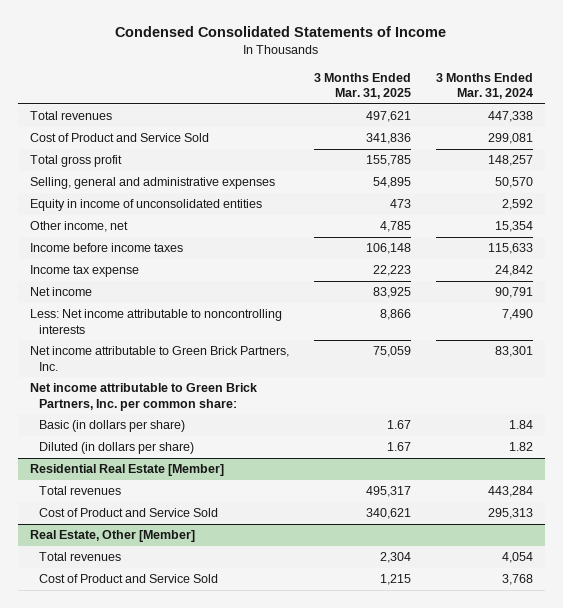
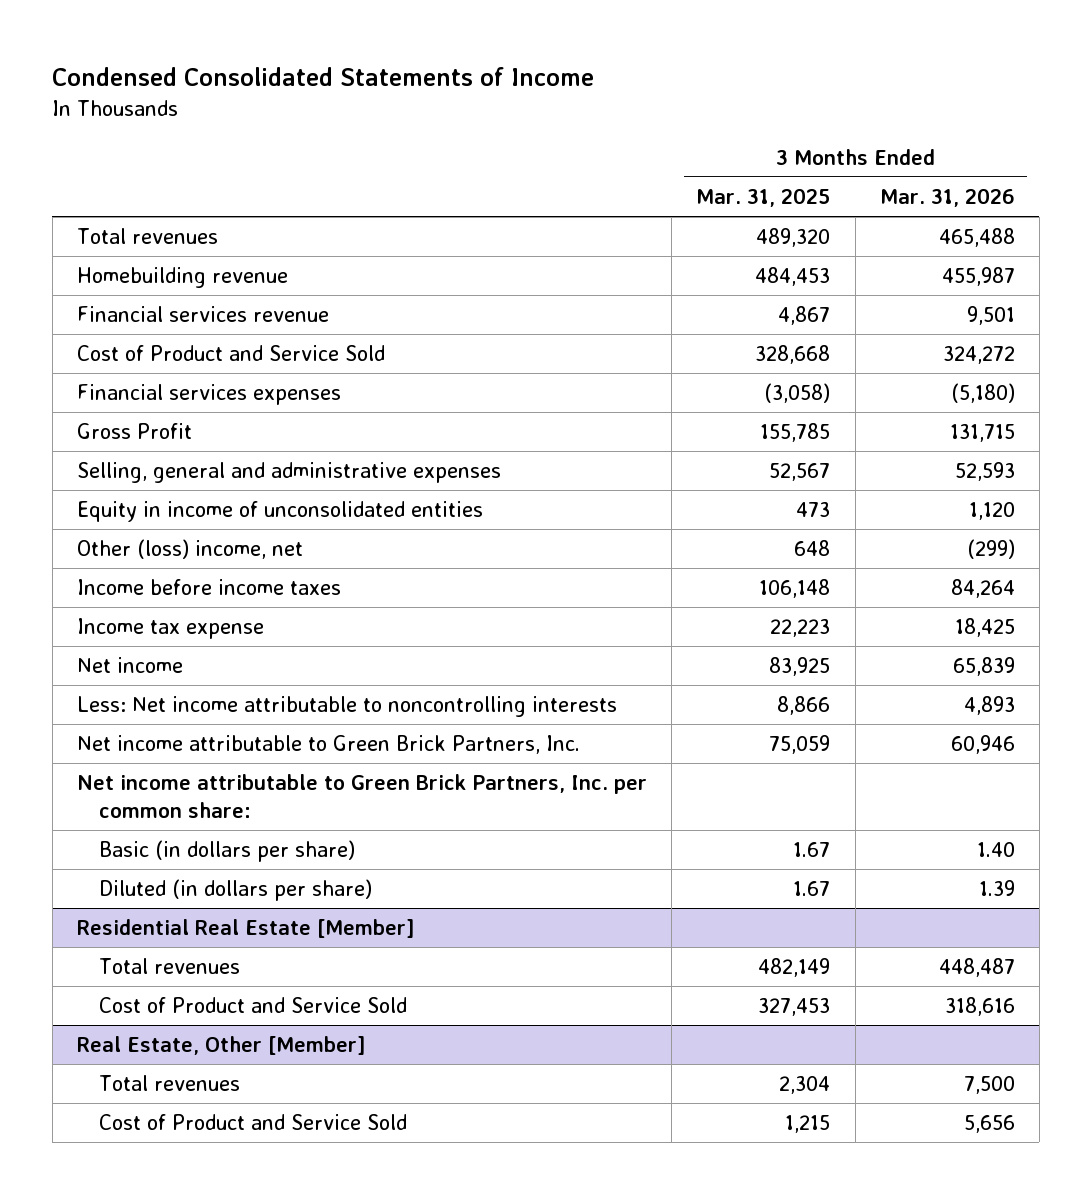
- | 3 Months Ended Mar. 31, 2025 | 3 Months Ended Mar. 31, 2024
+ | 3 Months Ended Mar. 31, 2025 | 3 Months Ended Mar. 31, 2026
- Total revenues | 497,621 | 447,338
- Cost of Product and Service Sold | 341,836 | 299,081
- Total gross profit | 155,785 | 148,257
- Selling, general and administrative expenses | 54,895 | 50,570
+ Total revenues | 489,320 | 465,488
+ Homebuilding revenue | 484,453 | 455,987
+ Financial services revenue | 4,867 | 9,501
+ Cost of Product and Service Sold | 328,668 | 324,272
+ Financial services expenses | (3,058) | (5,180)
+ Gross Profit | 155,785 | 131,715
+ Selling, general and administrative expenses | 52,567 | 52,593
- Other income, net | 4,785 | 15,354
+ Other (loss) income, net | 648 | (299)
@ Residential Real Estate [Member]
- Total revenues | 495,317 | 443,284
- Cost of Product and Service Sold | 340,621 | 295,313
+ Total revenues | 482,149 | 448,487
+ Cost of Product and Service Sold | 327,453 | 318,616

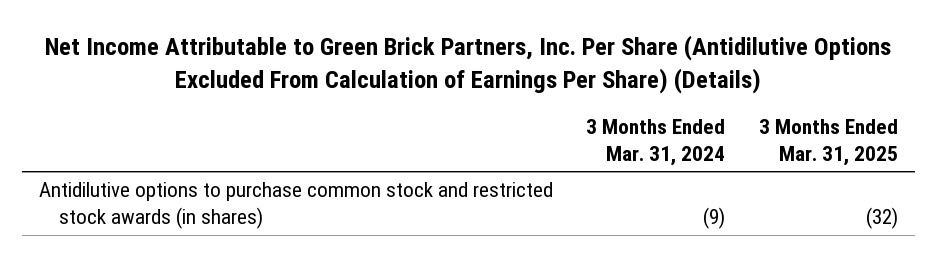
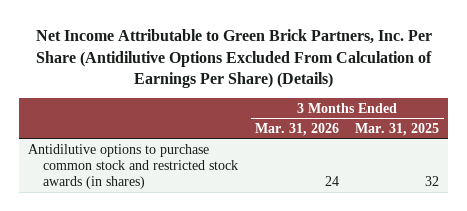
- | 3 Months Ended Mar. 31, 2024 | 3 Months Ended Mar. 31, 2025
+ | 3 Months Ended Mar. 31, 2026 | 3 Months Ended Mar. 31, 2025
- Antidilutive options to purchase common stock and restricted stock awards (in shares) | (9) | (32)
+ Antidilutive options to purchase common stock and restricted stock awards (in shares) | 24 | 32

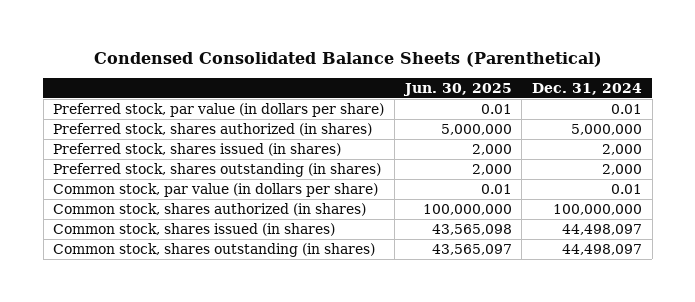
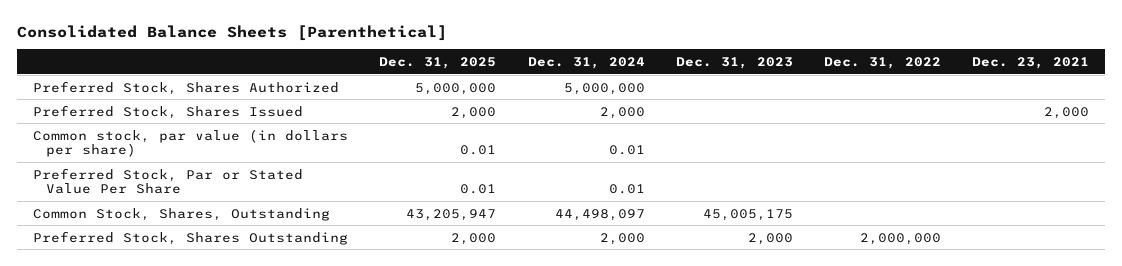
- Condensed Consolidated Balance Sheets (Parenthetical)
+ Consolidated Balance Sheets [Parenthetical]
- | Jun. 30, 2025 | Dec. 31, 2024
+ | Dec. 31, 2025 | Dec. 31, 2024 | Dec. 31, 2023 | Dec. 31, 2022 | Dec. 23, 2021
- Preferred stock, par value (in dollars per share) | 0.01 | 0.01
- Preferred stock, shares authorized (in shares) | 5,000,000 | 5,000,000
- Preferred stock, shares issued (in shares) | 2,000 | 2,000
- Preferred stock, shares outstanding (in shares) | 2,000 | 2,000
+ Preferred Stock, Shares Authorized | 5,000,000 | 5,000,000 | | |
+ Preferred Stock, Shares Issued | 2,000 | 2,000 | | | 2,000
- Common stock, shares authorized (in shares) | 100,000,000 | 100,000,000
- Common stock, shares issued (in shares) | 43,565,098 | 44,498,097
- Common stock, shares outstanding (in shares) | 43,565,097 | 44,498,097
+ Preferred Stock, Par or Stated Value Per Share | 0.01 | 0.01 | | |
+ Common Stock, Shares, Outstanding | 43,205,947 | 44,498,097 | 45,005,175 | |
+ Preferred Stock, Shares Outstanding | 2,000 | 2,000 | 2,000 | 2,000,000 |

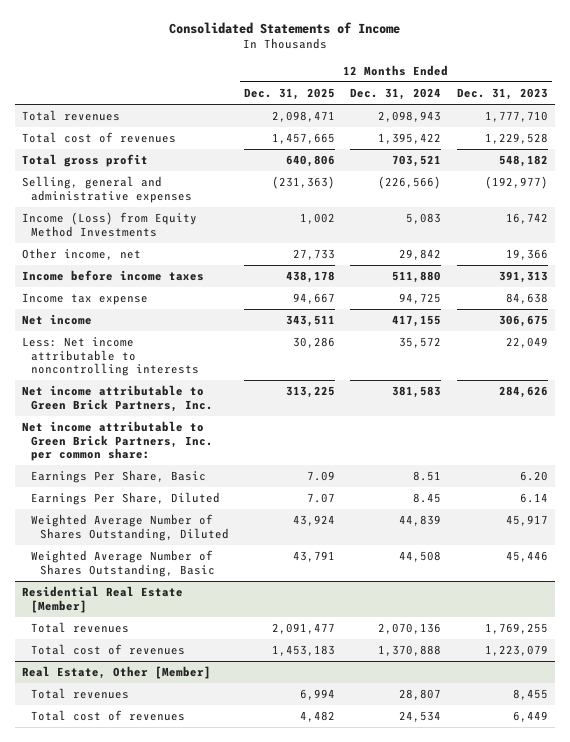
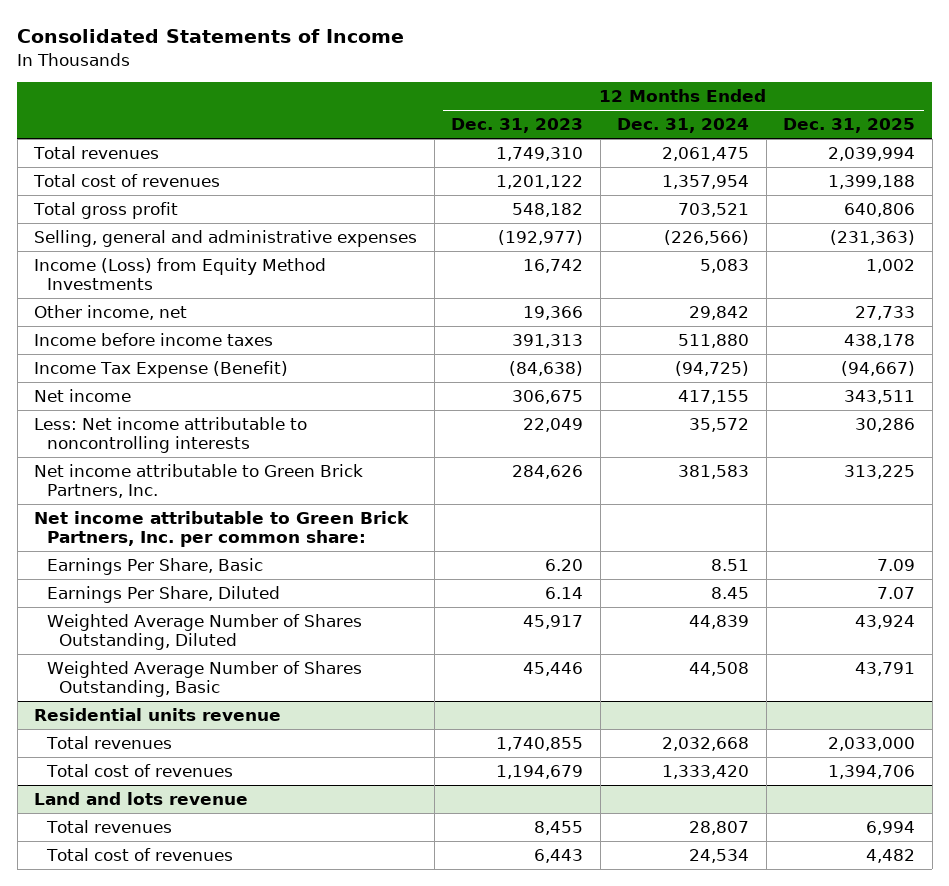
- | 12 Months Ended Dec. 31, 2025 | 12 Months Ended Dec. 31, 2024 | 12 Months Ended Dec. 31, 2023
+ | 12 Months Ended Dec. 31, 2023 | 12 Months Ended Dec. 31, 2024 | 12 Months Ended Dec. 31, 2025
- Total revenues | 2,098,471 | 2,098,943 | 1,777,710
- Total cost of revenues | 1,457,665 | 1,395,422 | 1,229,528
+ Total revenues | 1,749,310 | 2,061,475 | 2,039,994
+ Total cost of revenues | 1,201,122 | 1,357,954 | 1,399,188
- Income tax expense | 94,667 | 94,725 | 84,638
+ Income Tax Expense (Benefit) | (84,638) | (94,725) | (94,667)
- Residential Real Estate [Member]
- Total revenues | 2,091,477 | 2,070,136 | 1,769,255
- Total cost of revenues | 1,453,183 | 1,370,888 | 1,223,079
- Real Estate, Other [Member]
+ Residential units revenue
+ Total revenues | 1,740,855 | 2,032,668 | 2,033,000
+ Total cost of revenues | 1,194,679 | 1,333,420 | 1,394,706
+ Land and lots revenue
- Total cost of revenues | 4,482 | 24,534 | 6,449
+ Total cost of revenues | 6,443 | 24,534 | 4,482

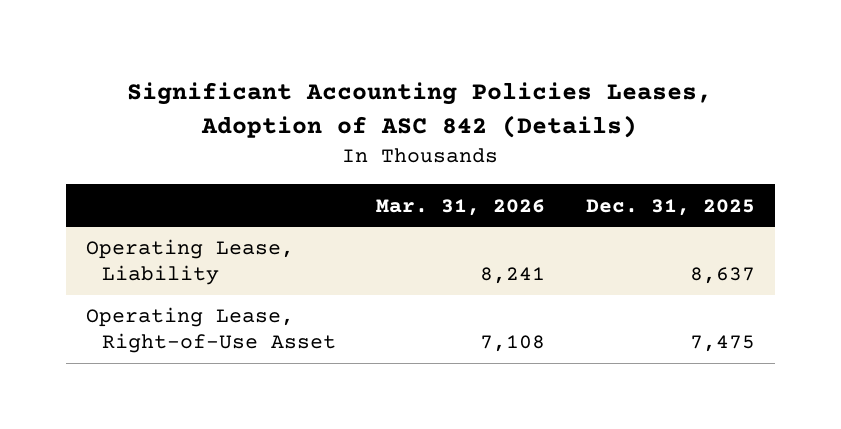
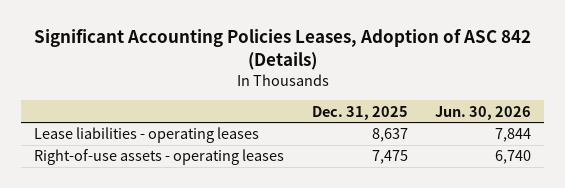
- | Mar. 31, 2026 | Dec. 31, 2025
+ | Dec. 31, 2025 | Jun. 30, 2026
- Operating Lease, Liability | 8,241 | 8,637
- Operating Lease, Right-of-Use Asset | 7,108 | 7,475
+ Lease liabilities - operating leases | 8,637 | 7,844
+ Right-of-use assets - operating leases | 7,475 | 6,740

